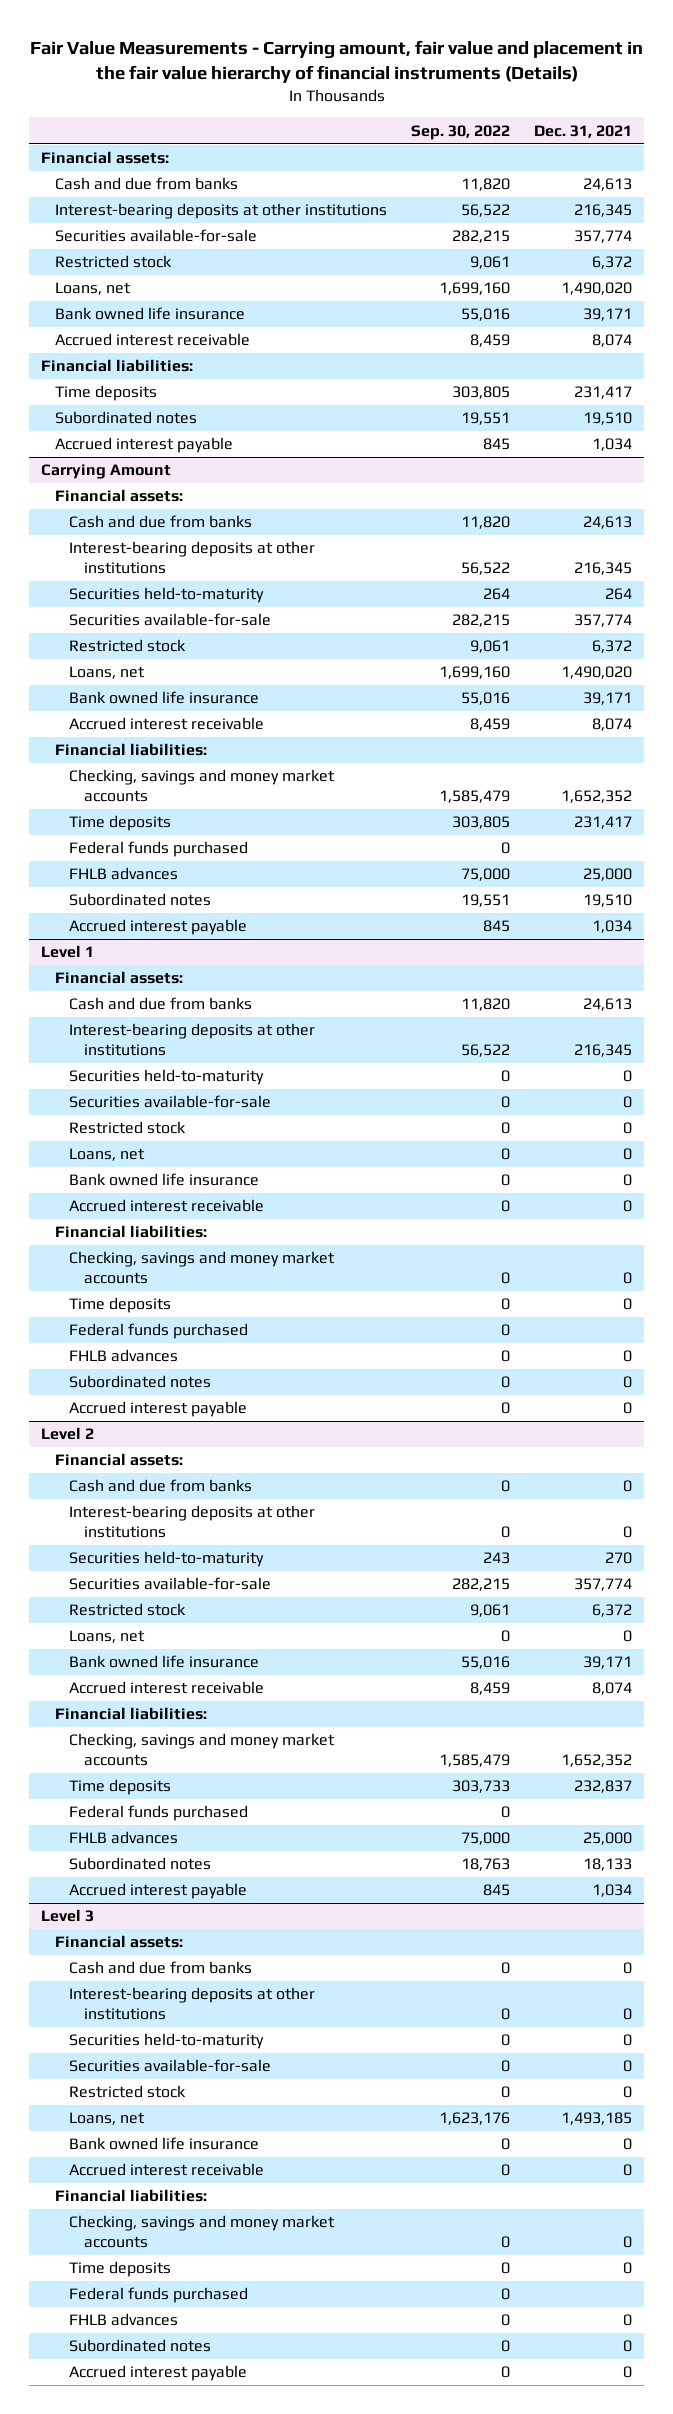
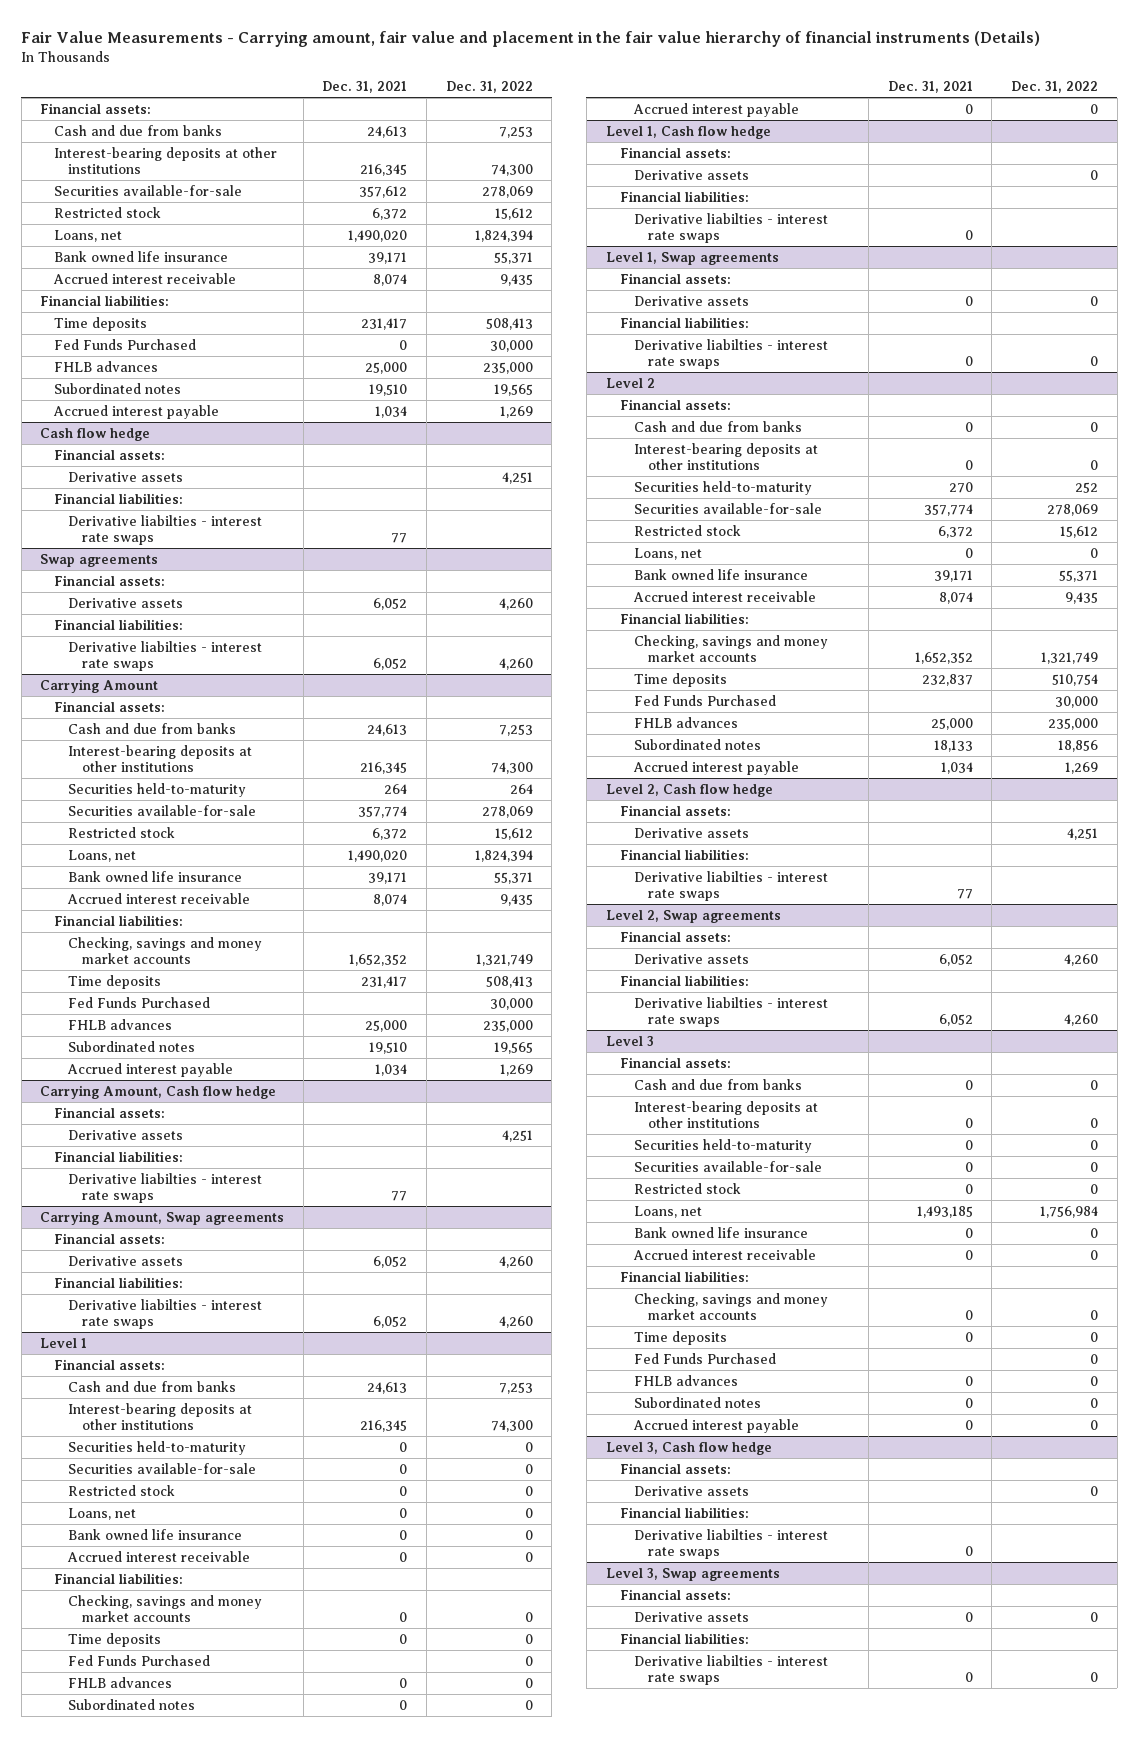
- | Sep. 30, 2022 | Dec. 31, 2021
+ | Dec. 31, 2021 | Dec. 31, 2022
- Securities available-for-sale | 282,215 | 357,774
+ Securities available-for-sale | 357,612 | 278,069
+ Fed Funds Purchased | 0 | 30,000
+ FHLB advances | 25,000 | 235,000
+ Cash flow hedge
+ Financial assets:
+ Derivative assets | | 4,251
+ Financial liabilities:
+ Derivative liabilties - interest rate swaps | 77 |
+ Swap agreements
+ Financial assets:
+ Derivative assets | 6,052 | 4,260
+ Financial liabilities:
+ Derivative liabilties - interest rate swaps | 6,052 | 4,260
@ Carrying Amount
- Federal funds purchased | 0 |
+ Fed Funds Purchased | | 30,000
+ Carrying Amount, Cash flow hedge
+ Financial assets:
+ Derivative assets | | 4,251
+ Financial liabilities:
+ Derivative liabilties - interest rate swaps | 77 |
+ Carrying Amount, Swap agreements
+ Financial assets:
+ Derivative assets | 6,052 | 4,260
+ Financial liabilities:
+ Derivative liabilties - interest rate swaps | 6,052 | 4,260
@ Level 1
- Federal funds purchased | 0 |
+ Fed Funds Purchased | | 0
+ Level 1, Cash flow hedge
+ Financial assets:
+ Derivative assets | | 0
+ Financial liabilities:
+ Derivative liabilties - interest rate swaps | 0 |
+ Level 1, Swap agreements
+ Financial assets:
+ Derivative assets | 0 | 0
+ Financial liabilities:
+ Derivative liabilties - interest rate swaps | 0 | 0
@ Level 2
- Federal funds purchased | 0 |
+ Fed Funds Purchased | | 30,000
+ Level 2, Cash flow hedge
+ Financial assets:
+ Derivative assets | | 4,251
+ Financial liabilities:
+ Derivative liabilties - interest rate swaps | 77 |
+ Level 2, Swap agreements
+ Financial assets:
+ Derivative assets | 6,052 | 4,260
+ Financial liabilities:
+ Derivative liabilties - interest rate swaps | 6,052 | 4,260
@ Level 3
- Federal funds purchased | 0 |
+ Fed Funds Purchased | | 0
+ Level 3, Cash flow hedge
+ Financial assets:
+ Derivative assets | | 0
+ Financial liabilities:
+ Derivative liabilties - interest rate swaps | 0 |
+ Level 3, Swap agreements
+ Financial assets:
+ Derivative assets | 0 | 0
+ Financial liabilities:
+ Derivative liabilties - interest rate swaps | 0 | 0

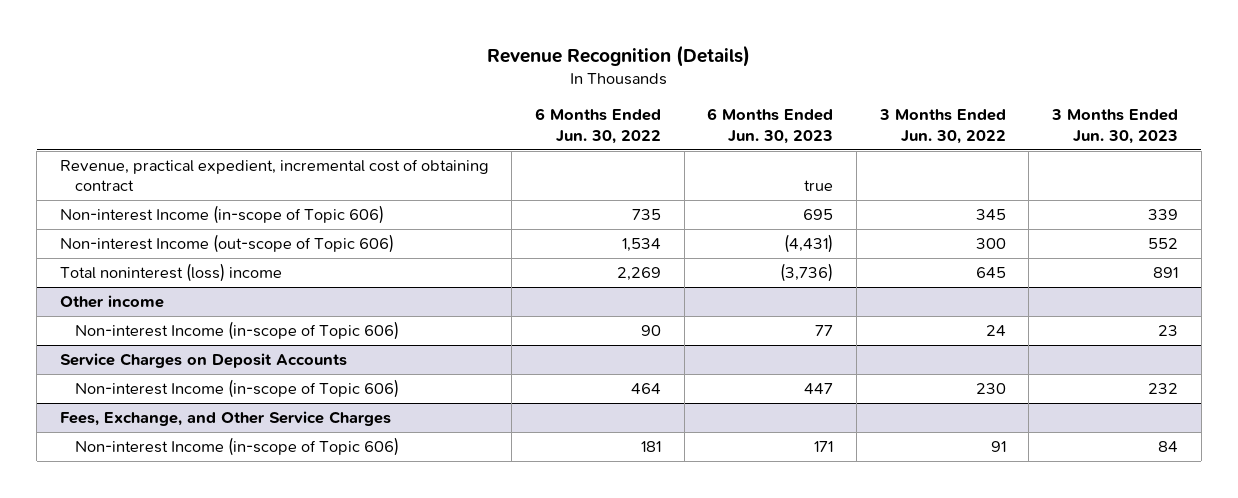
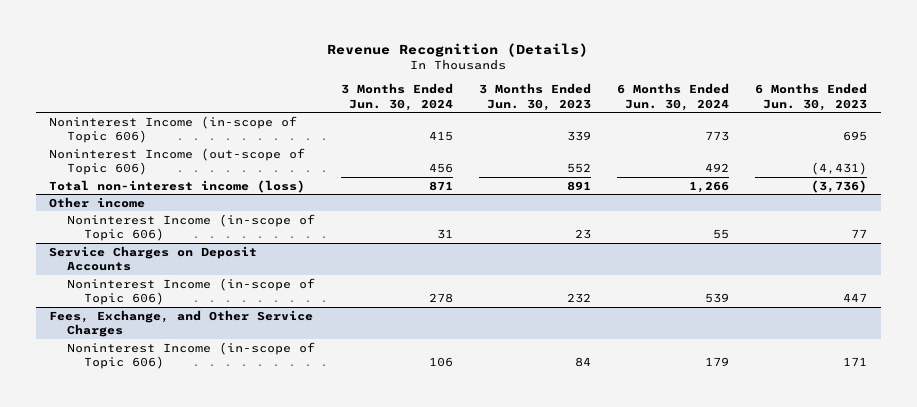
- | 6 Months Ended Jun. 30, 2022 | 6 Months Ended Jun. 30, 2023 | 3 Months Ended Jun. 30, 2022 | 3 Months Ended Jun. 30, 2023
+ | 3 Months Ended Jun. 30, 2024 | 3 Months Ended Jun. 30, 2023 | 6 Months Ended Jun. 30, 2024 | 6 Months Ended Jun. 30, 2023
- Revenue, practical expedient, incremental cost of obtaining contract | | true | |
- Non-interest Income (in-scope of Topic 606) | 735 | 695 | 345 | 339
- Non-interest Income (out-scope of Topic 606) | 1,534 | (4,431) | 300 | 552
- Total noninterest (loss) income | 2,269 | (3,736) | 645 | 891
+ Noninterest Income (in-scope of Topic 606) | 415 | 339 | 773 | 695
+ Noninterest Income (out-scope of Topic 606) | 456 | 552 | 492 | (4,431)
+ Total non-interest income (loss) | 871 | 891 | 1,266 | (3,736)
@ Other income
- Non-interest Income (in-scope of Topic 606) | 90 | 77 | 24 | 23
+ Noninterest Income (in-scope of Topic 606) | 31 | 23 | 55 | 77
@ Service Charges on Deposit Accounts
- Non-interest Income (in-scope of Topic 606) | 464 | 447 | 230 | 232
+ Noninterest Income (in-scope of Topic 606) | 278 | 232 | 539 | 447
@ Fees, Exchange, and Other Service Charges
- Non-interest Income (in-scope of Topic 606) | 181 | 171 | 91 | 84
+ Noninterest Income (in-scope of Topic 606) | 106 | 84 | 179 | 171

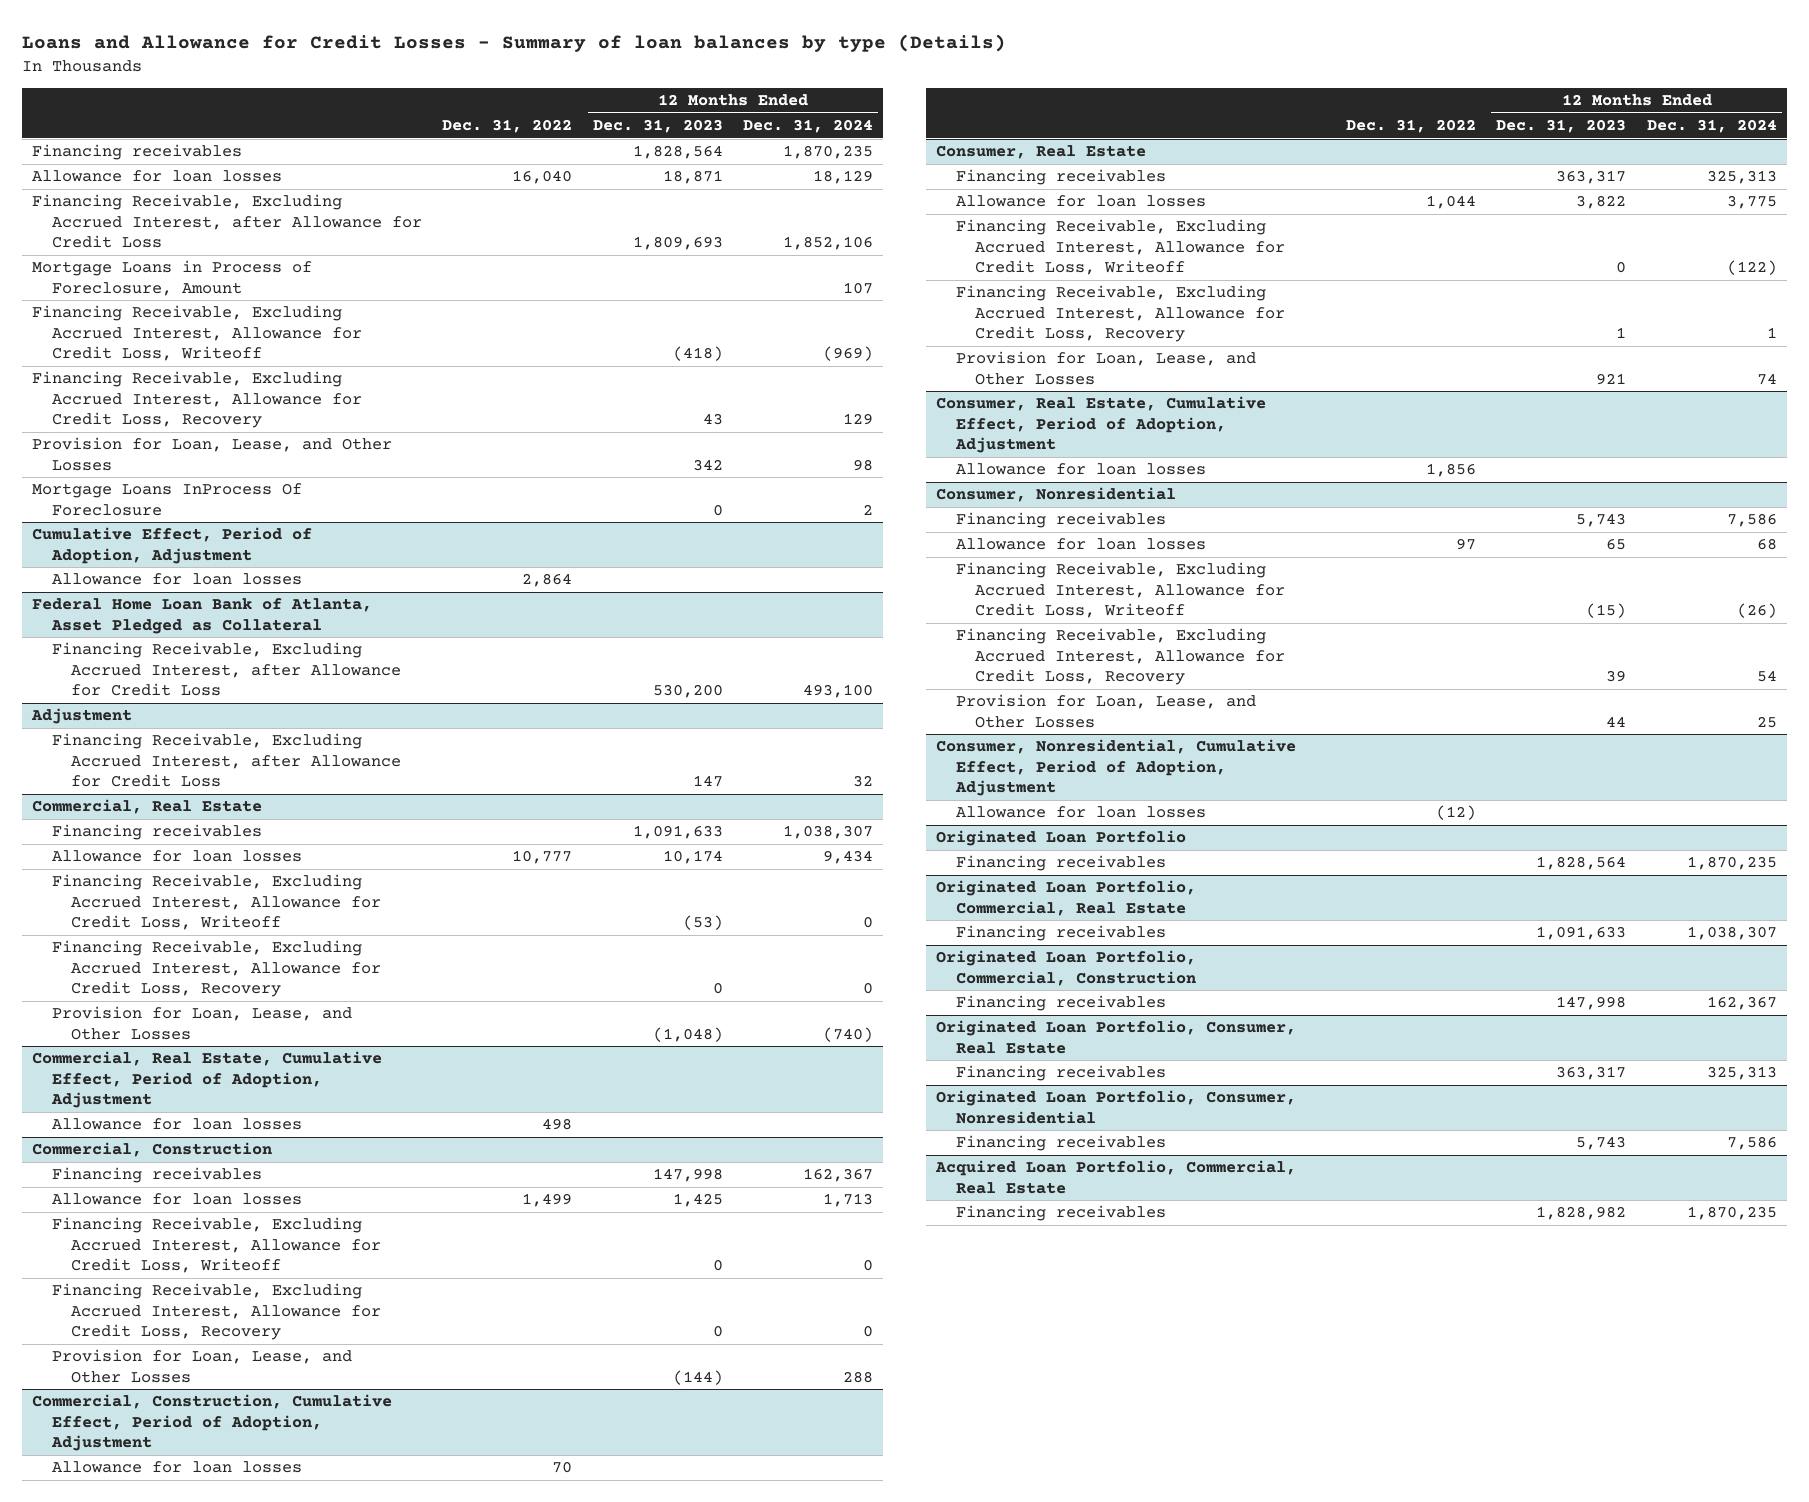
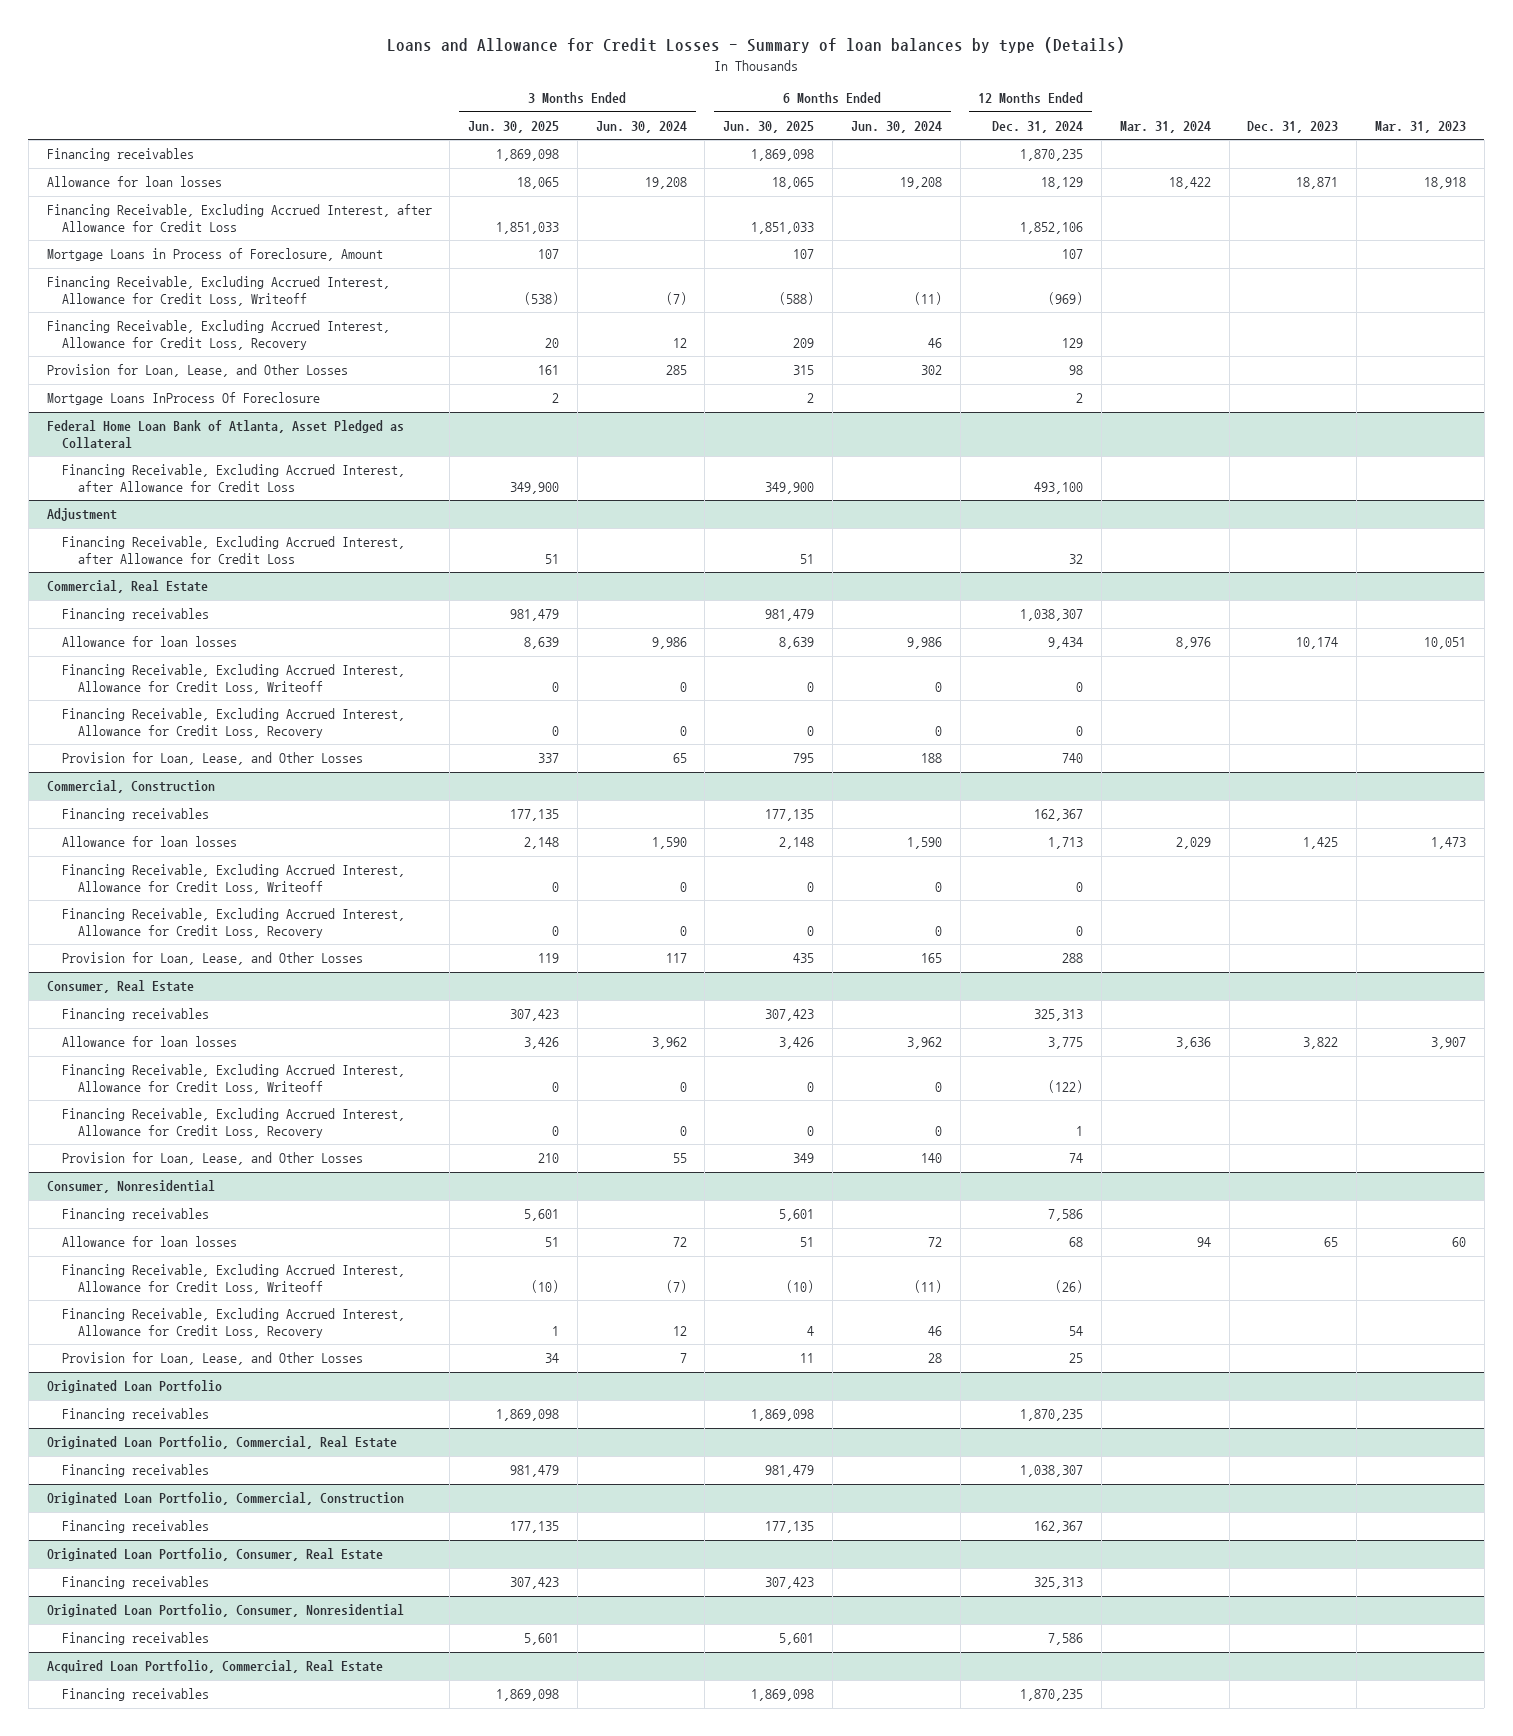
- | Dec. 31, 2022 | 12 Months Ended Dec. 31, 2023 | 12 Months Ended Dec. 31, 2024
+ | 3 Months Ended Jun. 30, 2025 | 3 Months Ended Jun. 30, 2024 | 6 Months Ended Jun. 30, 2025 | 6 Months Ended Jun. 30, 2024 | 12 Months Ended Dec. 31, 2024 | Mar. 31, 2024 | Dec. 31, 2023 | Mar. 31, 2023
- Cumulative Effect, Period of Adoption, Adjustment
- Allowance for loan losses | 2,864 | |
@ Commercial, Real Estate
- Provision for Loan, Lease, and Other Losses | | (1,048) | (740)
- Commercial, Real Estate, Cumulative Effect, Period of Adoption, Adjustment
- Allowance for loan losses | 498 | |
@ Commercial, Real Estate
+ Provision for Loan, Lease, and Other Losses | 337 | 65 | 795 | 188 | 740 | | |
- Commercial, Construction, Cumulative Effect, Period of Adoption, Adjustment
- Allowance for loan losses | 70 | |
- Consumer, Real Estate, Cumulative Effect, Period of Adoption, Adjustment
- Allowance for loan losses | 1,856 | |
- Consumer, Nonresidential, Cumulative Effect, Period of Adoption, Adjustment
- Allowance for loan losses | (12) | |

